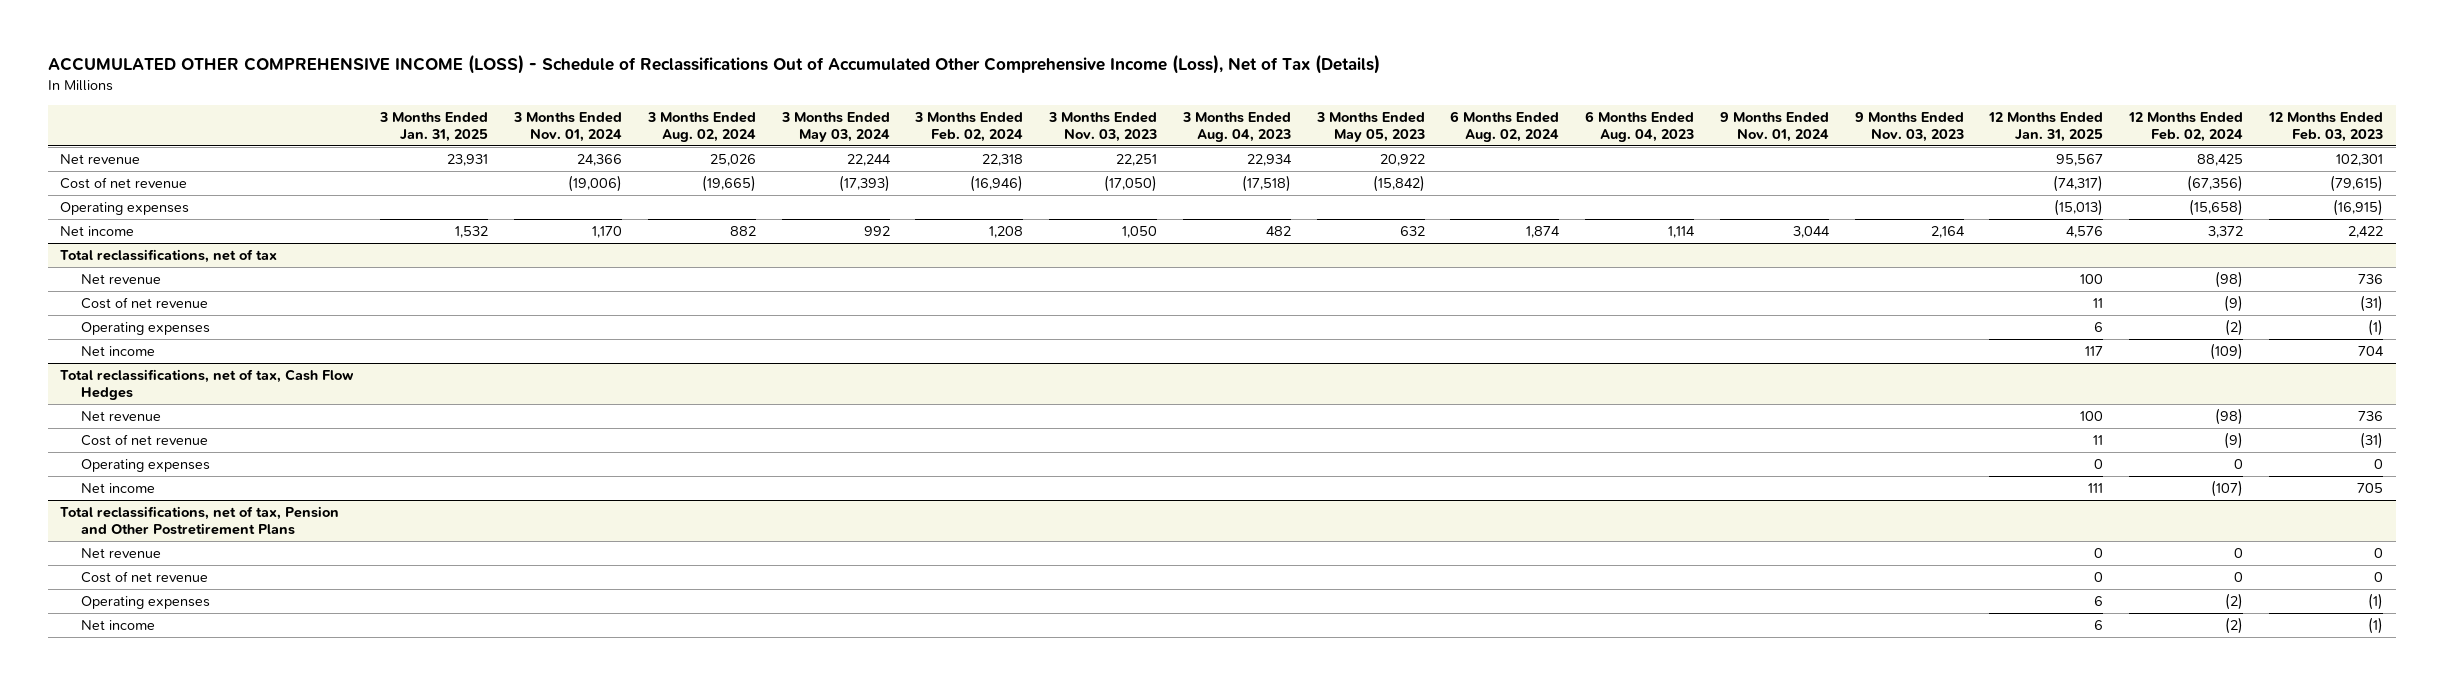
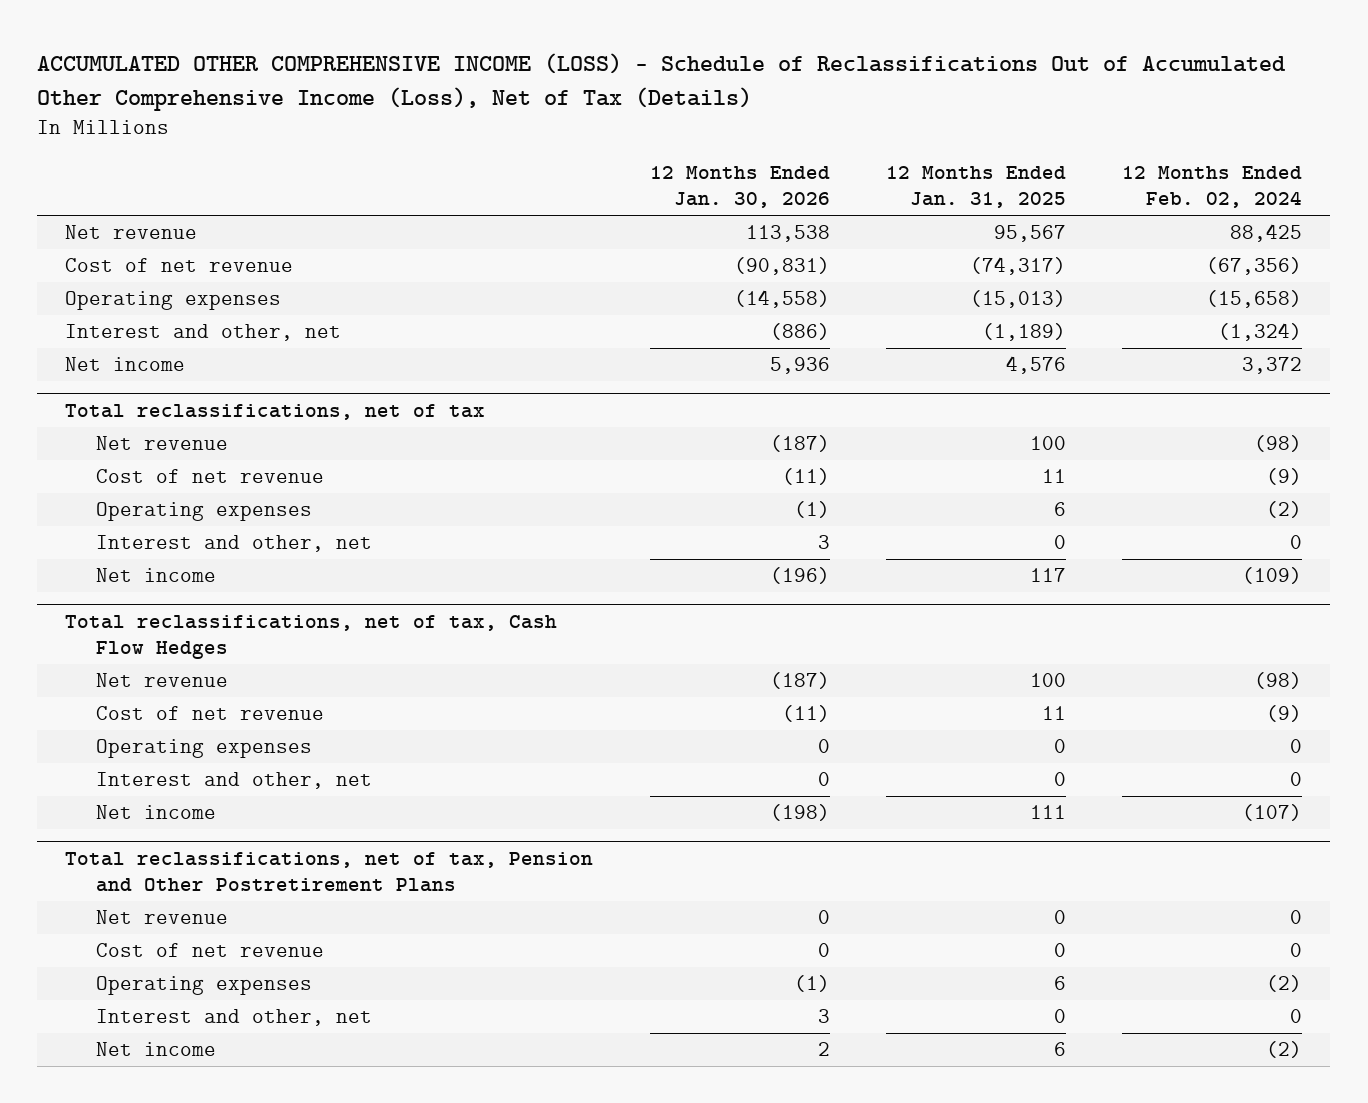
- | 3 Months Ended Jan. 31, 2025 | 3 Months Ended Nov. 01, 2024 | 3 Months Ended Aug. 02, 2024 | 3 Months Ended May 03, 2024 | 3 Months Ended Feb. 02, 2024 | 3 Months Ended Nov. 03, 2023 | 3 Months Ended Aug. 04, 2023 | 3 Months Ended May 05, 2023 | 6 Months Ended Aug. 02, 2024 | 6 Months Ended Aug. 04, 2023 | 9 Months Ended Nov. 01, 2024 | 9 Months Ended Nov. 03, 2023 | 12 Months Ended Jan. 31, 2025 | 12 Months Ended Feb. 02, 2024 | 12 Months Ended Feb. 03, 2023
+ | 12 Months Ended Jan. 30, 2026 | 12 Months Ended Jan. 31, 2025 | 12 Months Ended Feb. 02, 2024
+ Interest and other, net | (886) | (1,189) | (1,324)
@ Total reclassifications, net of tax
+ Interest and other, net | 3 | 0 | 0
@ Total reclassifications, net of tax, Cash Flow Hedges
+ Interest and other, net | 0 | 0 | 0
@ Total reclassifications, net of tax, Pension and Other Postretirement Plans
+ Interest and other, net | 3 | 0 | 0

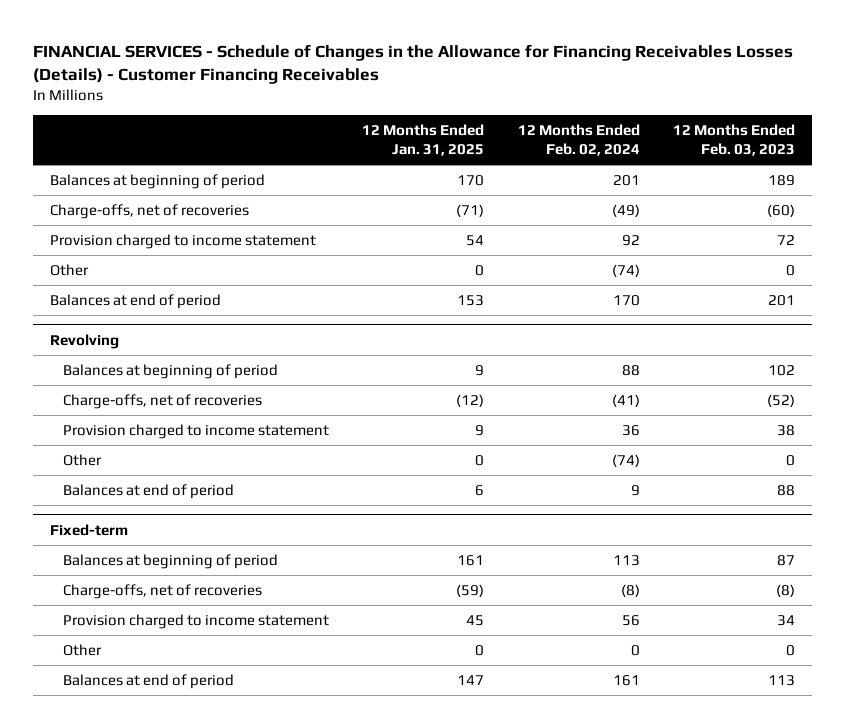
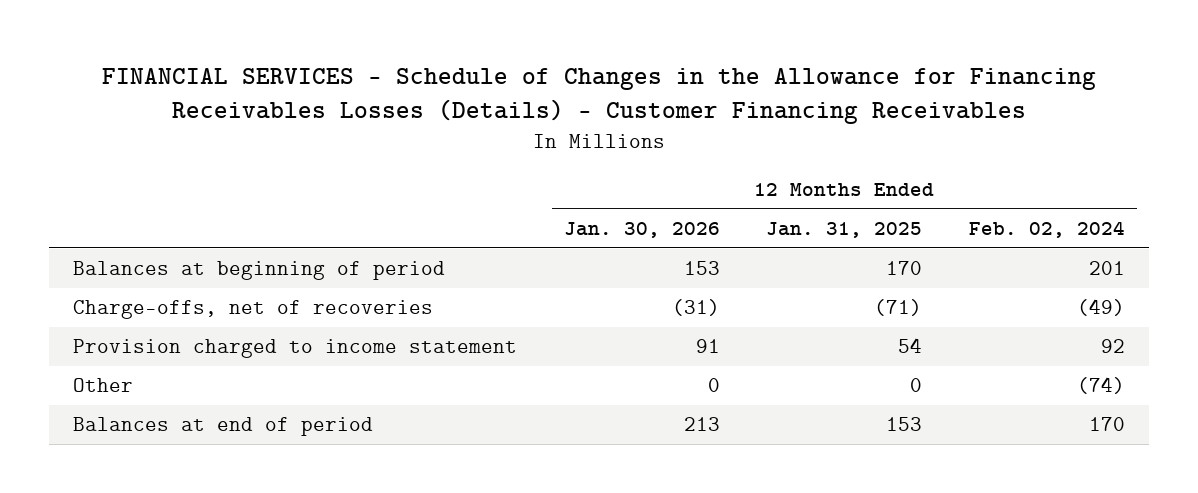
- | 12 Months Ended Jan. 31, 2025 | 12 Months Ended Feb. 02, 2024 | 12 Months Ended Feb. 03, 2023
+ | 12 Months Ended Jan. 30, 2026 | 12 Months Ended Jan. 31, 2025 | 12 Months Ended Feb. 02, 2024
- Revolving
- Balances at beginning of period | 9 | 88 | 102
- Charge-offs, net of recoveries | (12) | (41) | (52)
- Provision charged to income statement | 9 | 36 | 38
- Other | 0 | (74) | 0
- Balances at end of period | 6 | 9 | 88
- Fixed-term
- Balances at beginning of period | 161 | 113 | 87
- Charge-offs, net of recoveries | (59) | (8) | (8)
- Provision charged to income statement | 45 | 56 | 34
- Other | 0 | 0 | 0
- Balances at end of period | 147 | 161 | 113

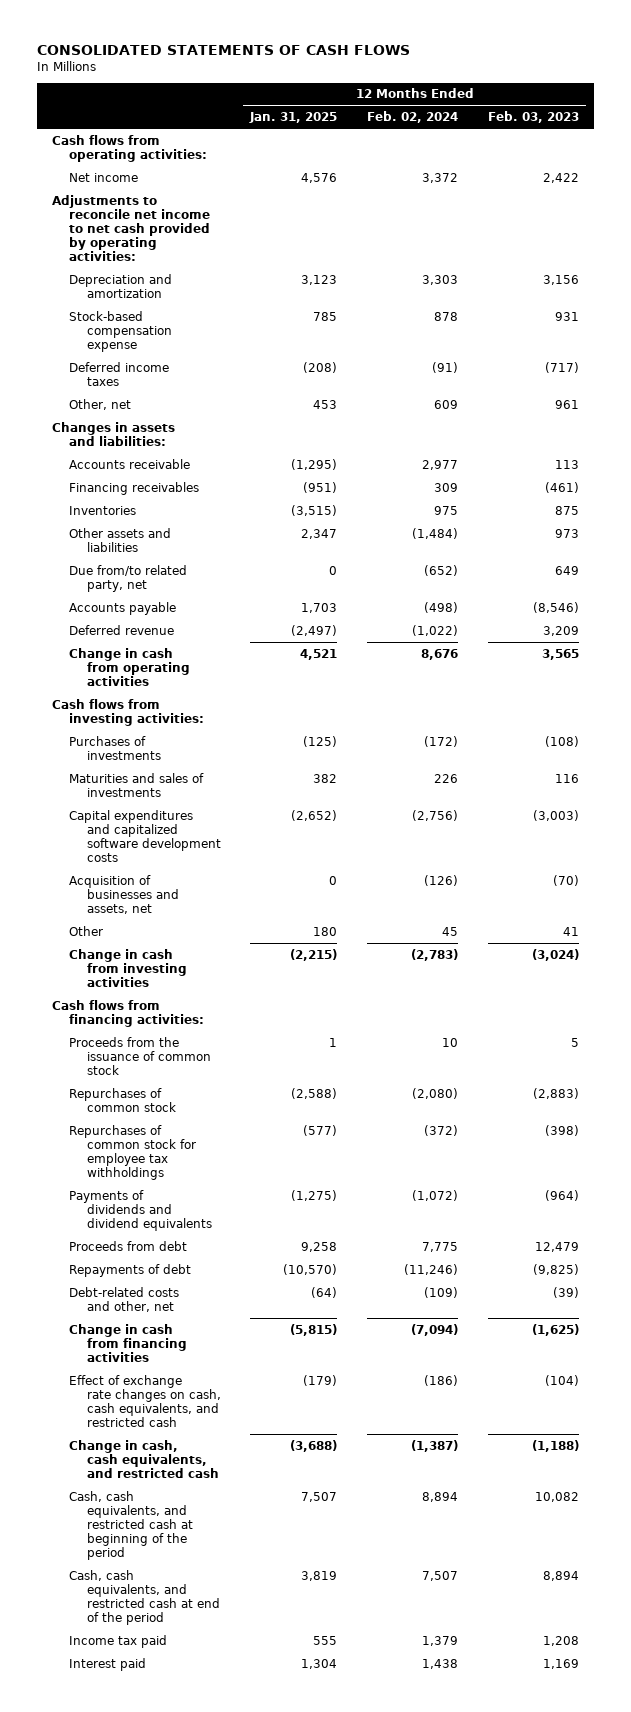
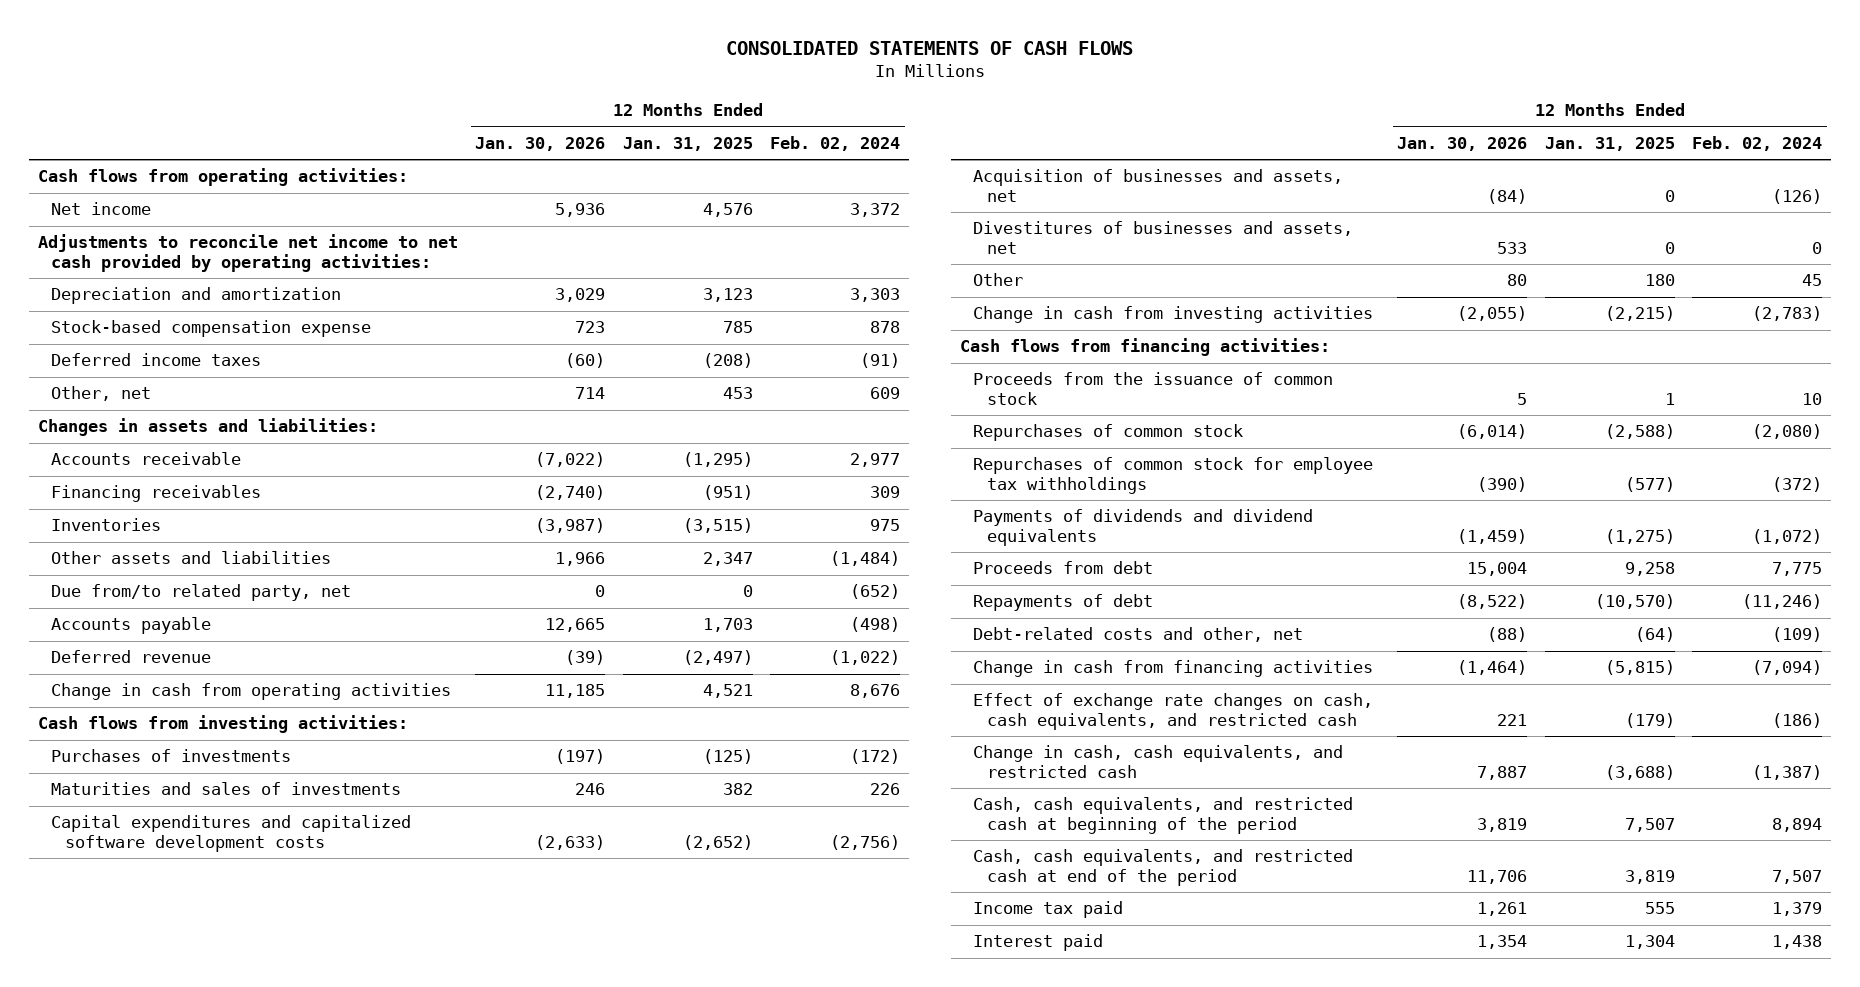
- | 12 Months Ended Jan. 31, 2025 | 12 Months Ended Feb. 02, 2024 | 12 Months Ended Feb. 03, 2023
+ | 12 Months Ended Jan. 30, 2026 | 12 Months Ended Jan. 31, 2025 | 12 Months Ended Feb. 02, 2024
+ Divestitures of businesses and assets, net | 533 | 0 | 0

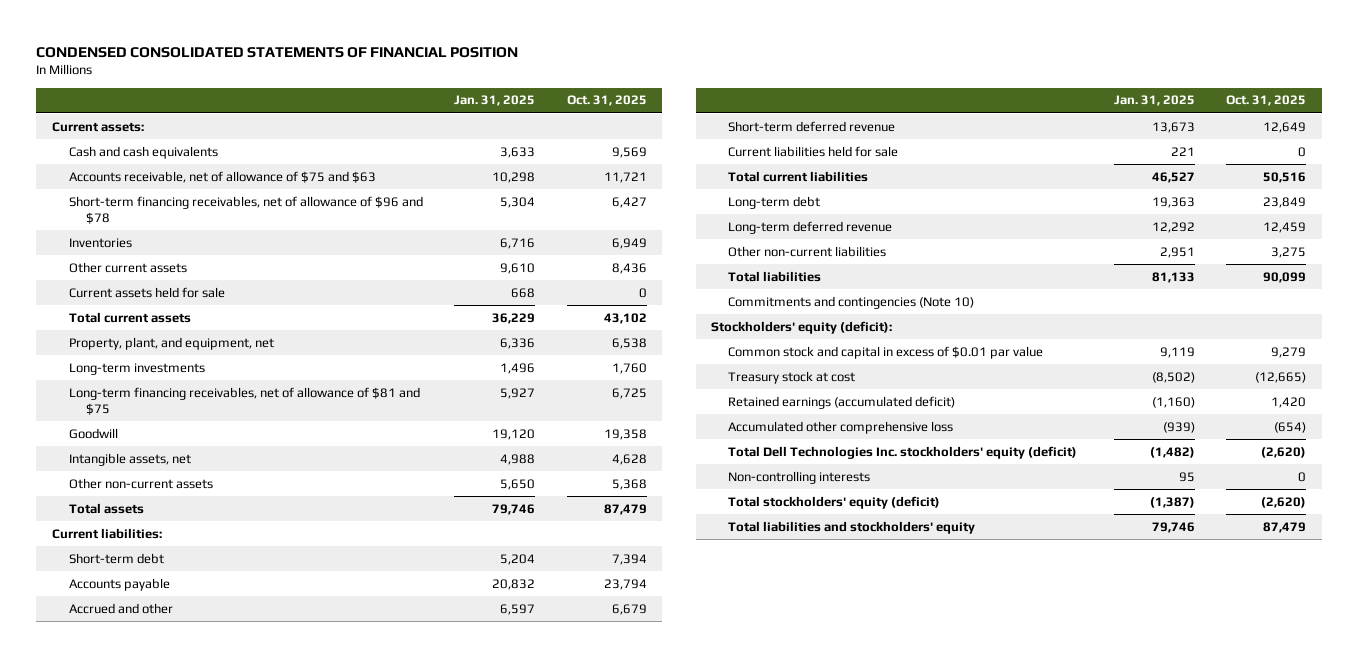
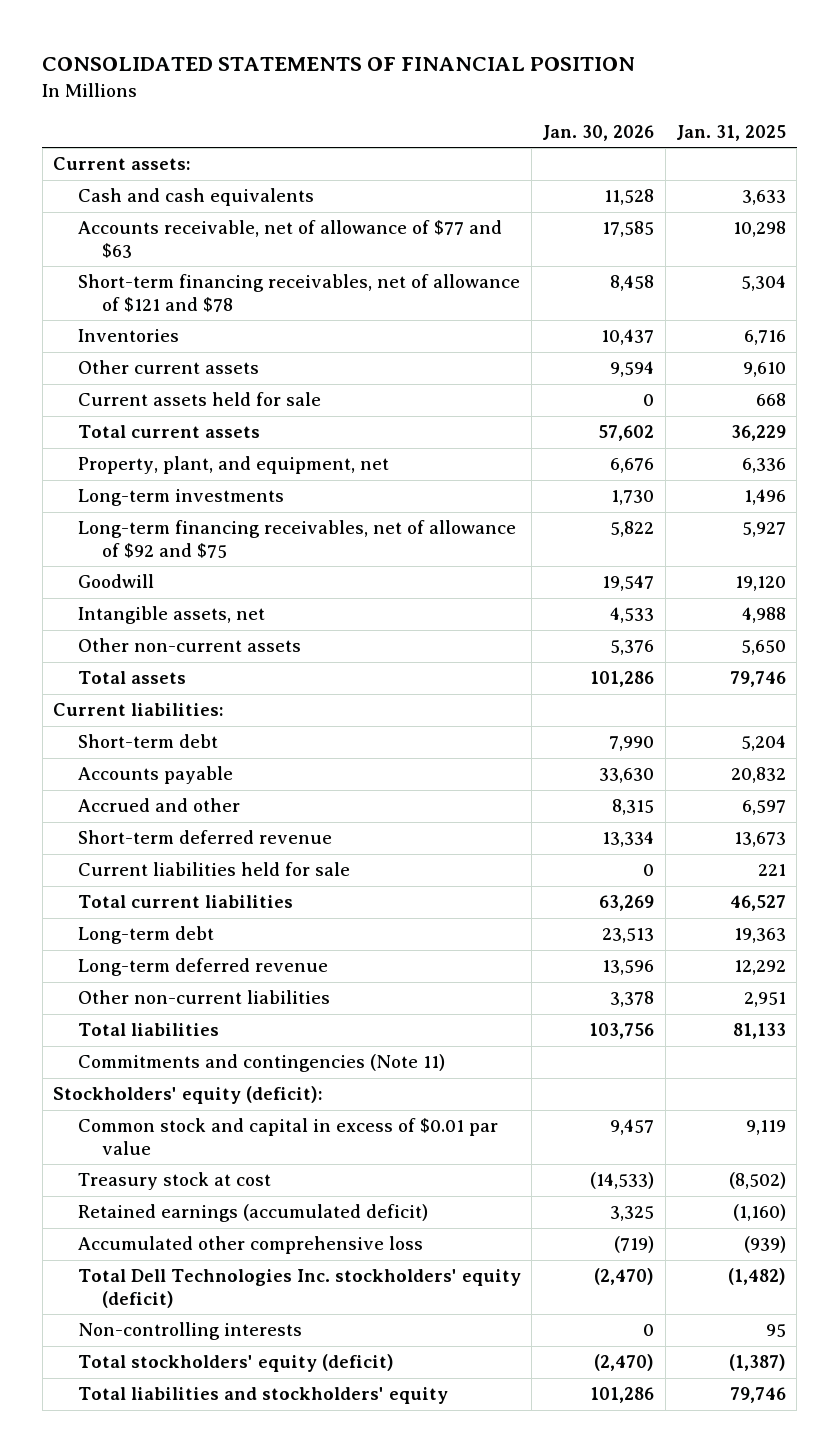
- CONDENSED CONSOLIDATED STATEMENTS OF FINANCIAL POSITION
+ CONSOLIDATED STATEMENTS OF FINANCIAL POSITION
- | Jan. 31, 2025 | Oct. 31, 2025
+ | Jan. 30, 2026 | Jan. 31, 2025
- Accounts receivable, net of allowance of $75 and $63 | 10,298 | 11,721
- Short-term financing receivables, net of allowance of $96 and $78 | 5,304 | 6,427
+ Accounts receivable, net of allowance of $77 and $63 | 17,585 | 10,298
+ Short-term financing receivables, net of allowance of $121 and $78 | 8,458 | 5,304
- Long-term financing receivables, net of allowance of $81 and $75 | 5,927 | 6,725
+ Long-term financing receivables, net of allowance of $92 and $75 | 5,822 | 5,927
- Commitments and contingencies (Note 10)
+ Commitments and contingencies (Note 11)

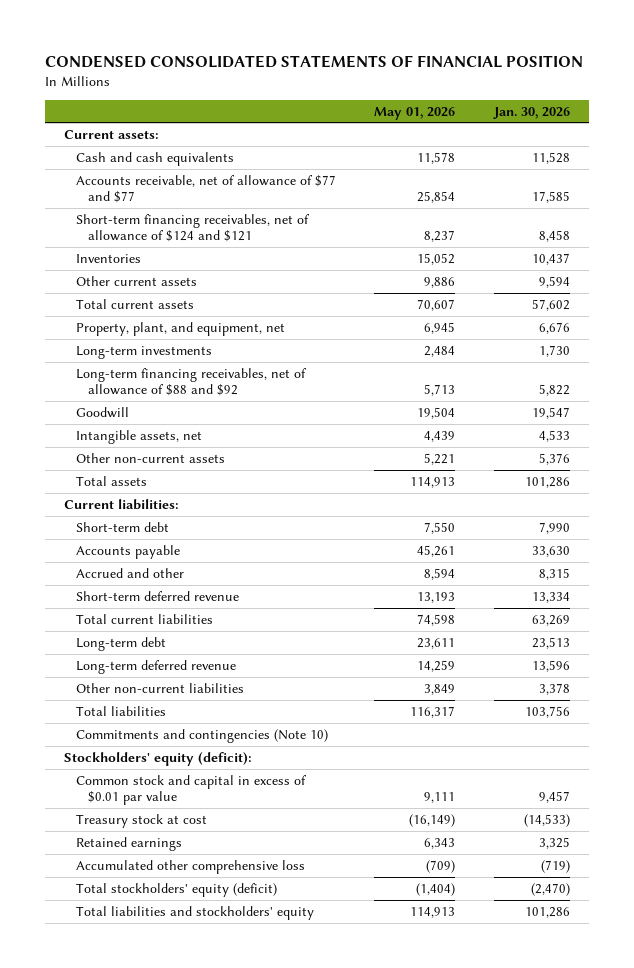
- CONSOLIDATED STATEMENTS OF FINANCIAL POSITION
+ CONDENSED CONSOLIDATED STATEMENTS OF FINANCIAL POSITION
- | Jan. 30, 2026 | Jan. 31, 2025
+ | May 01, 2026 | Jan. 30, 2026
- Accounts receivable, net of allowance of $77 and $63 | 17,585 | 10,298
- Short-term financing receivables, net of allowance of $121 and $78 | 8,458 | 5,304
+ Accounts receivable, net of allowance of $77 and $77 | 25,854 | 17,585
+ Short-term financing receivables, net of allowance of $124 and $121 | 8,237 | 8,458
- Current assets held for sale | 0 | 668
- Long-term financing receivables, net of allowance of $92 and $75 | 5,822 | 5,927
+ Long-term financing receivables, net of allowance of $88 and $92 | 5,713 | 5,822
- Current liabilities held for sale | 0 | 221
- Commitments and contingencies (Note 11)
+ Commitments and contingencies (Note 10)
- Retained earnings (accumulated deficit) | 3,325 | (1,160)
+ Retained earnings | 6,343 | 3,325
- Total Dell Technologies Inc. stockholders' equity (deficit) | (2,470) | (1,482)
- Non-controlling interests | 0 | 95

